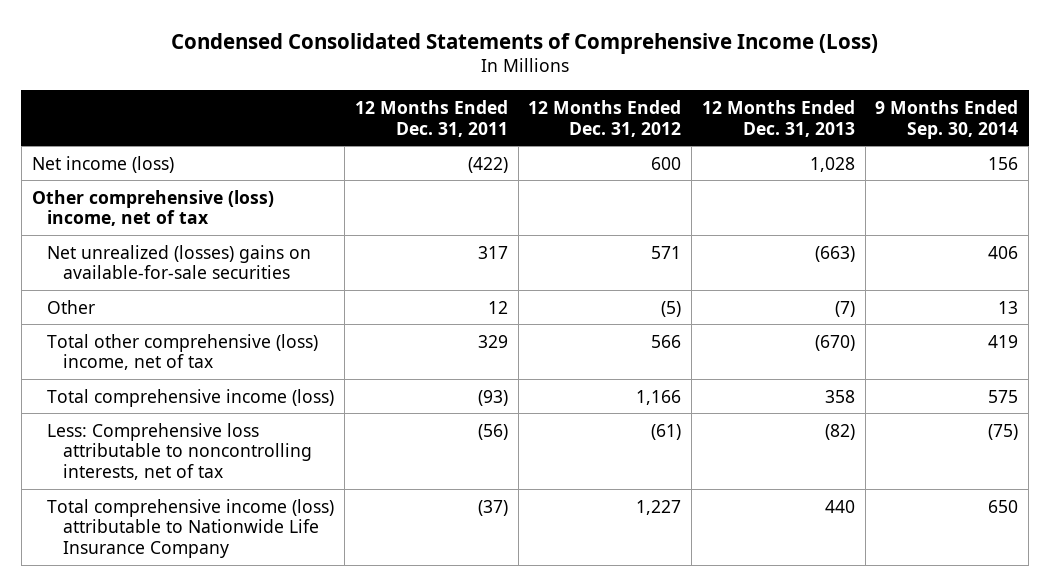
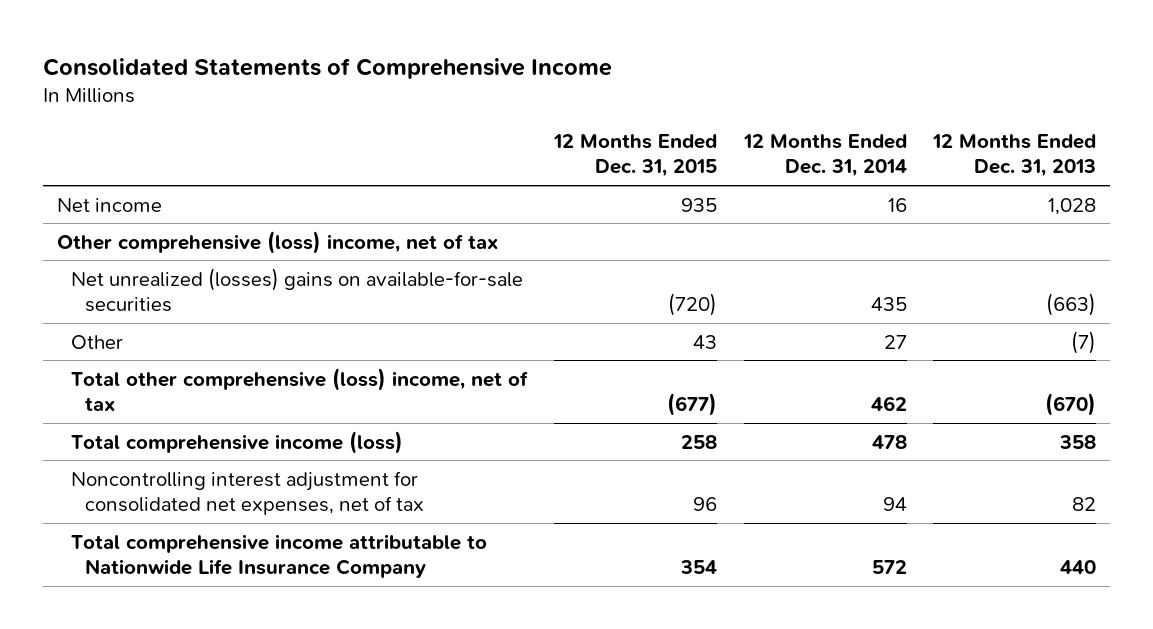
- Condensed Consolidated Statements of Comprehensive Income (Loss)
+ Consolidated Statements of Comprehensive Income
- | 12 Months Ended Dec. 31, 2011 | 12 Months Ended Dec. 31, 2012 | 12 Months Ended Dec. 31, 2013 | 9 Months Ended Sep. 30, 2014
+ | 12 Months Ended Dec. 31, 2015 | 12 Months Ended Dec. 31, 2014 | 12 Months Ended Dec. 31, 2013
- Net income (loss) | (422) | 600 | 1,028 | 156
+ Net income | 935 | 16 | 1,028
- Less: Comprehensive loss attributable to noncontrolling interests, net of tax | (56) | (61) | (82) | (75)
- Total comprehensive income (loss) attributable to Nationwide Life Insurance Company | (37) | 1,227 | 440 | 650
+ Noncontrolling interest adjustment for consolidated net expenses, net of tax | 96 | 94 | 82
+ Total comprehensive income attributable to Nationwide Life Insurance Company | 354 | 572 | 440

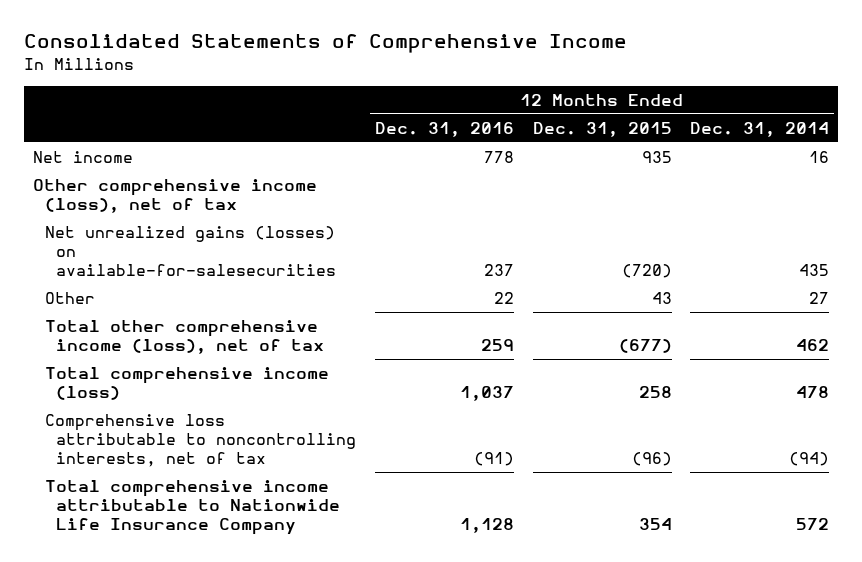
- | 12 Months Ended Dec. 31, 2015 | 12 Months Ended Dec. 31, 2014 | 12 Months Ended Dec. 31, 2013
+ | 12 Months Ended Dec. 31, 2016 | 12 Months Ended Dec. 31, 2015 | 12 Months Ended Dec. 31, 2014
- Other comprehensive (loss) income, net of tax
- Net unrealized (losses) gains on available-for-sale securities | (720) | 435 | (663)
+ Other comprehensive income (loss), net of tax
+ Net unrealized gains (losses) on available-for-salesecurities | 237 | (720) | 435
- Total other comprehensive (loss) income, net of tax | (677) | 462 | (670)
+ Total other comprehensive income (loss), net of tax | 259 | (677) | 462
- Noncontrolling interest adjustment for consolidated net expenses, net of tax | 96 | 94 | 82
+ Comprehensive loss attributable to noncontrolling interests, net of tax | (91) | (96) | (94)

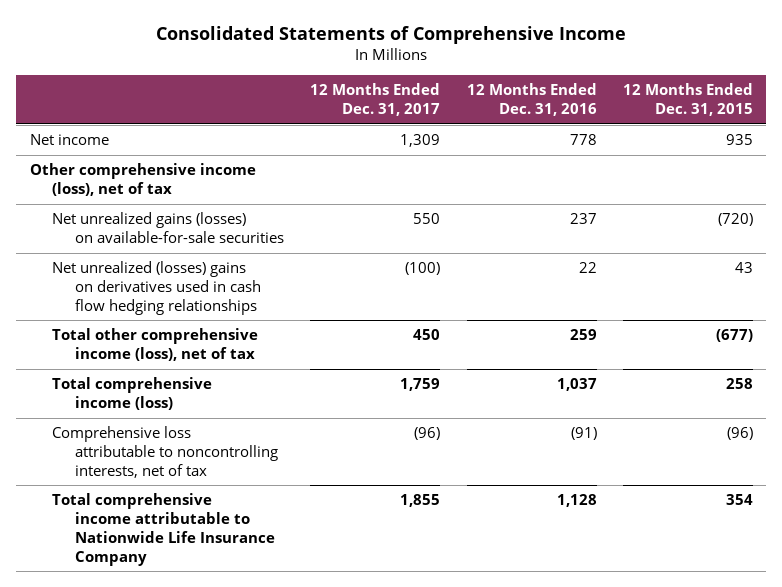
- | 12 Months Ended Dec. 31, 2016 | 12 Months Ended Dec. 31, 2015 | 12 Months Ended Dec. 31, 2014
+ | 12 Months Ended Dec. 31, 2017 | 12 Months Ended Dec. 31, 2016 | 12 Months Ended Dec. 31, 2015
- Net unrealized gains (losses) on available-for-salesecurities | 237 | (720) | 435
- Other | 22 | 43 | 27
+ Net unrealized gains (losses) on available-for-sale securities | 550 | 237 | (720)
+ Net unrealized (losses) gains on derivatives used in cash flow hedging relationships | (100) | 22 | 43

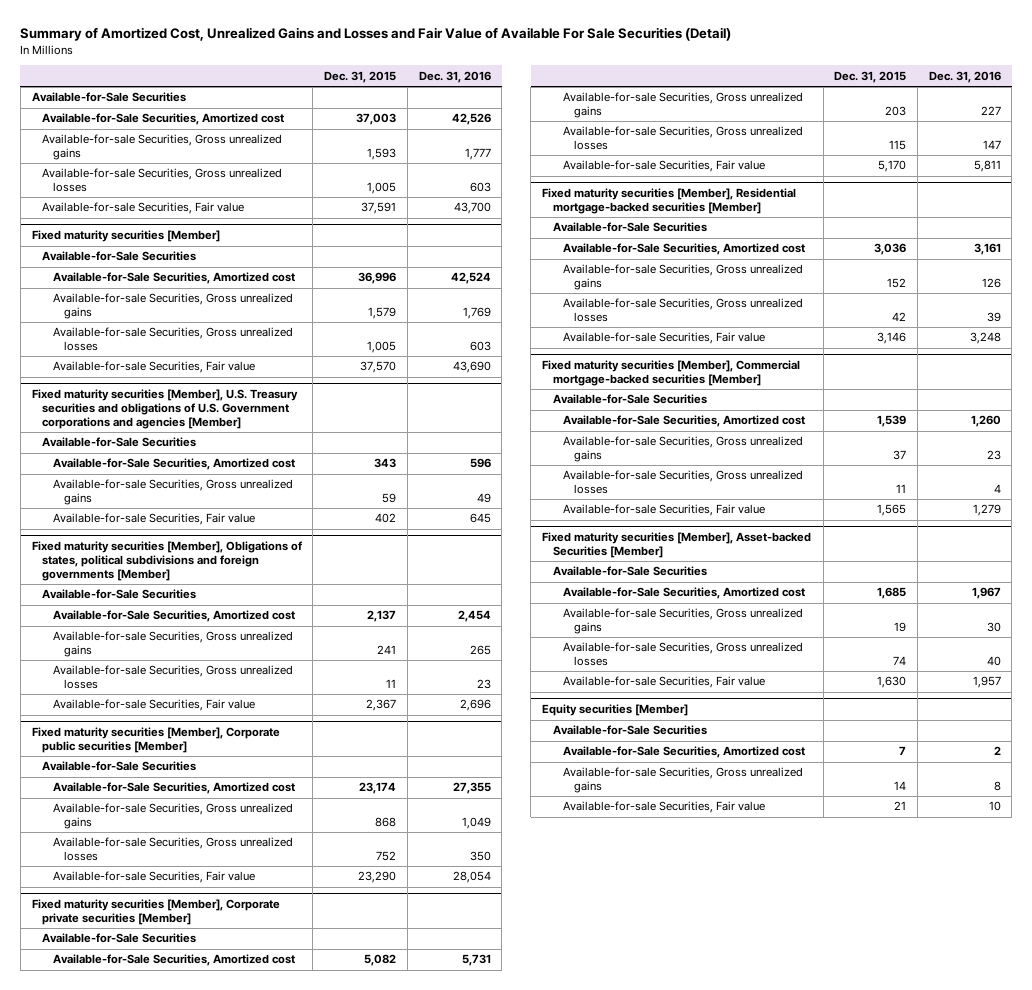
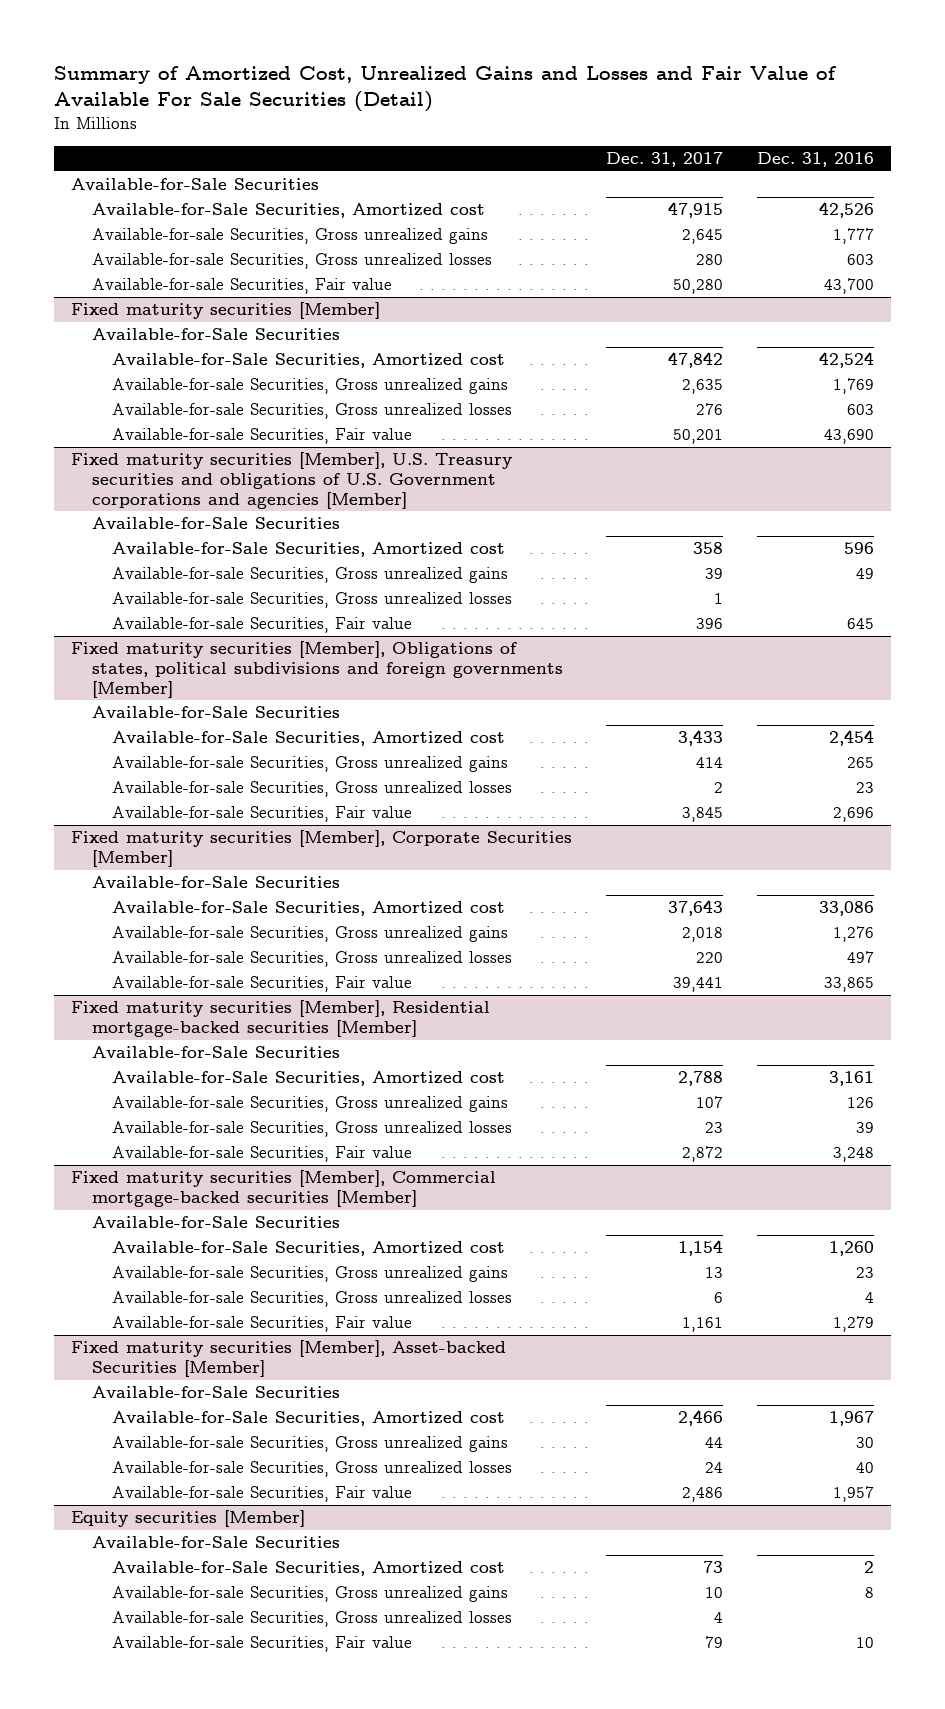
- | Dec. 31, 2015 | Dec. 31, 2016
+ | Dec. 31, 2017 | Dec. 31, 2016
@ Fixed maturity securities [Member], U.S. Treasury securities and obligations of U.S. Government corporations and agencies [Member]
+ Available-for-sale Securities, Gross unrealized losses | 1 |
- Fixed maturity securities [Member], Corporate public securities [Member]
- Available-for-Sale Securities
- Available-for-Sale Securities, Amortized cost | 23,174 | 27,355
- Available-for-sale Securities, Gross unrealized gains | 868 | 1,049
- Available-for-sale Securities, Gross unrealized losses | 752 | 350
- Available-for-sale Securities, Fair value | 23,290 | 28,054
- Fixed maturity securities [Member], Corporate private securities [Member]
+ Fixed maturity securities [Member], Corporate Securities [Member]
- Available-for-Sale Securities, Amortized cost | 5,082 | 5,731
- Available-for-sale Securities, Gross unrealized gains | 203 | 227
- Available-for-sale Securities, Gross unrealized losses | 115 | 147
- Available-for-sale Securities, Fair value | 5,170 | 5,811
+ Available-for-Sale Securities, Amortized cost | 37,643 | 33,086
+ Available-for-sale Securities, Gross unrealized gains | 2,018 | 1,276
+ Available-for-sale Securities, Gross unrealized losses | 220 | 497
+ Available-for-sale Securities, Fair value | 39,441 | 33,865
@ Equity securities [Member]
+ Available-for-sale Securities, Gross unrealized losses | 4 |

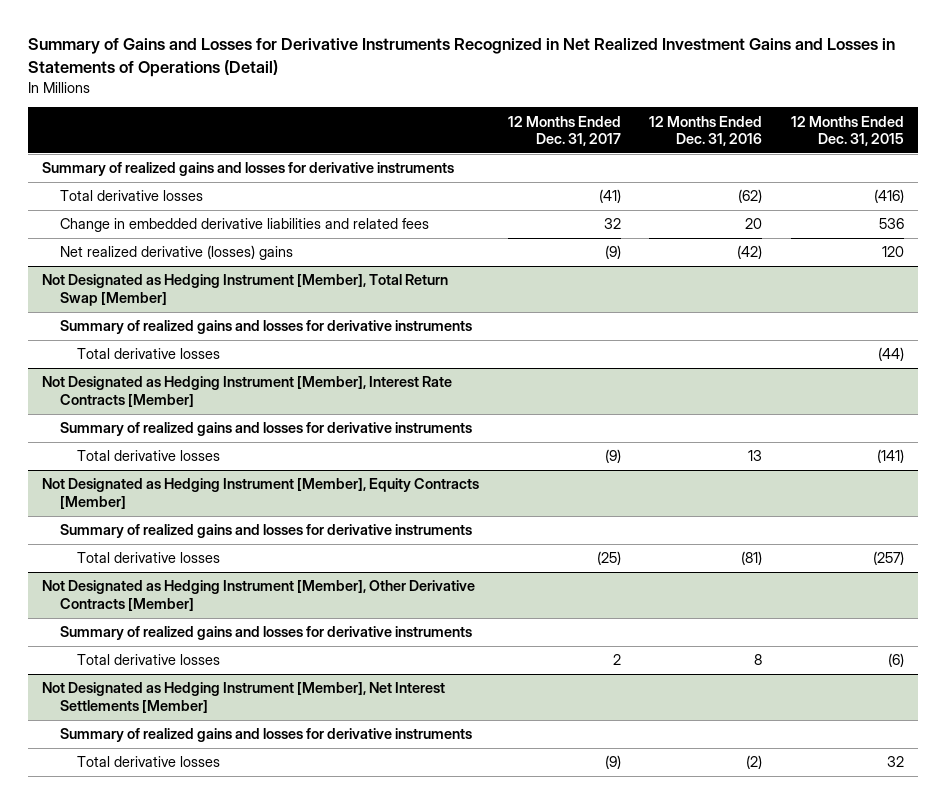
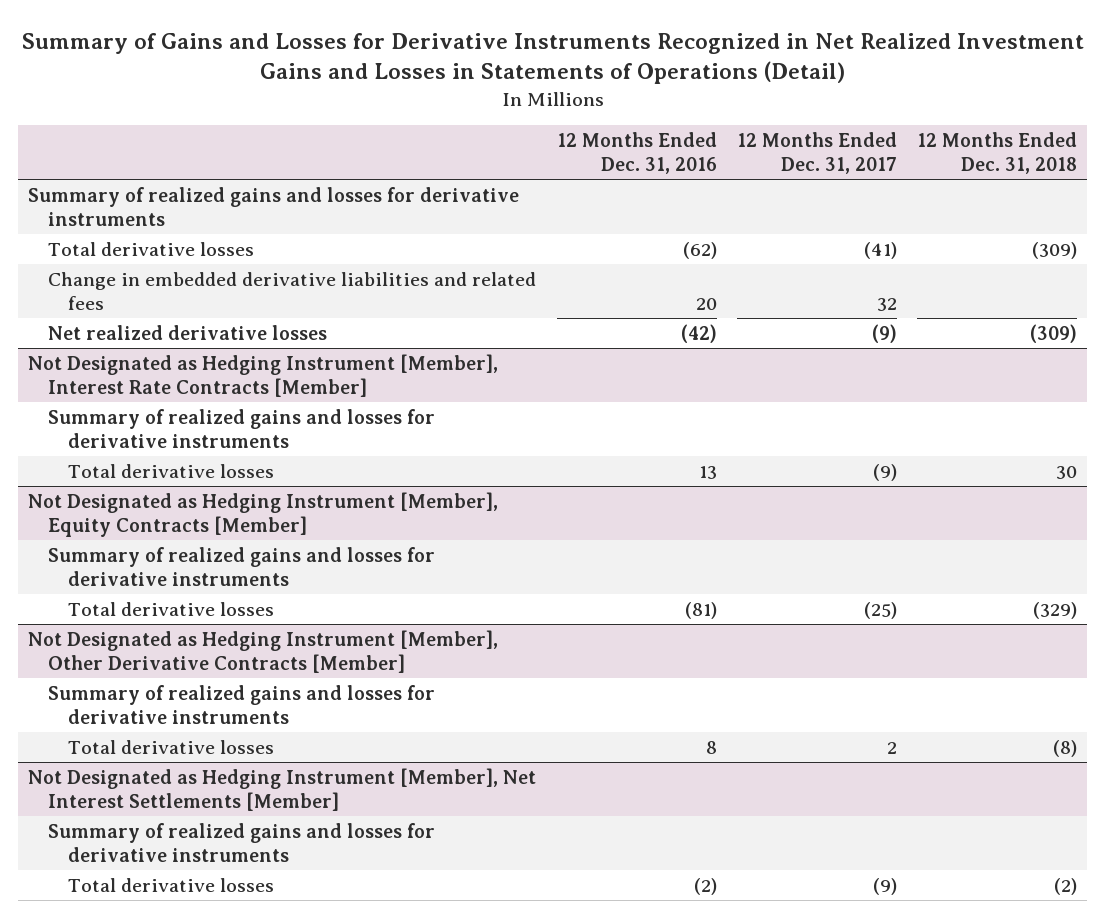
- | 12 Months Ended Dec. 31, 2017 | 12 Months Ended Dec. 31, 2016 | 12 Months Ended Dec. 31, 2015
+ | 12 Months Ended Dec. 31, 2016 | 12 Months Ended Dec. 31, 2017 | 12 Months Ended Dec. 31, 2018
- Net realized derivative (losses) gains | (9) | (42) | 120
- Not Designated as Hedging Instrument [Member], Total Return Swap [Member]
- Summary of realized gains and losses for derivative instruments
- Total derivative losses | | | (44)
+ Net realized derivative losses | (42) | (9) | (309)

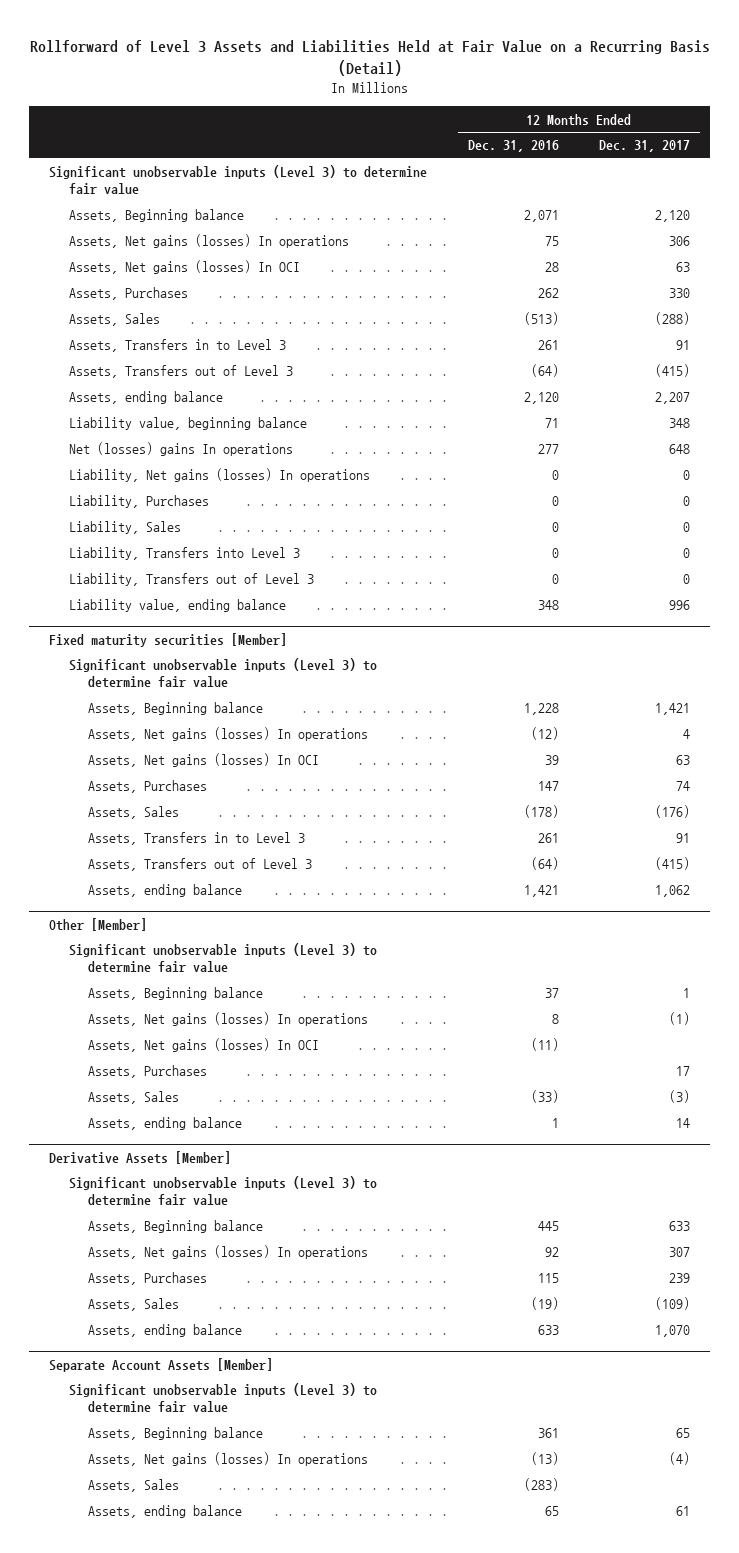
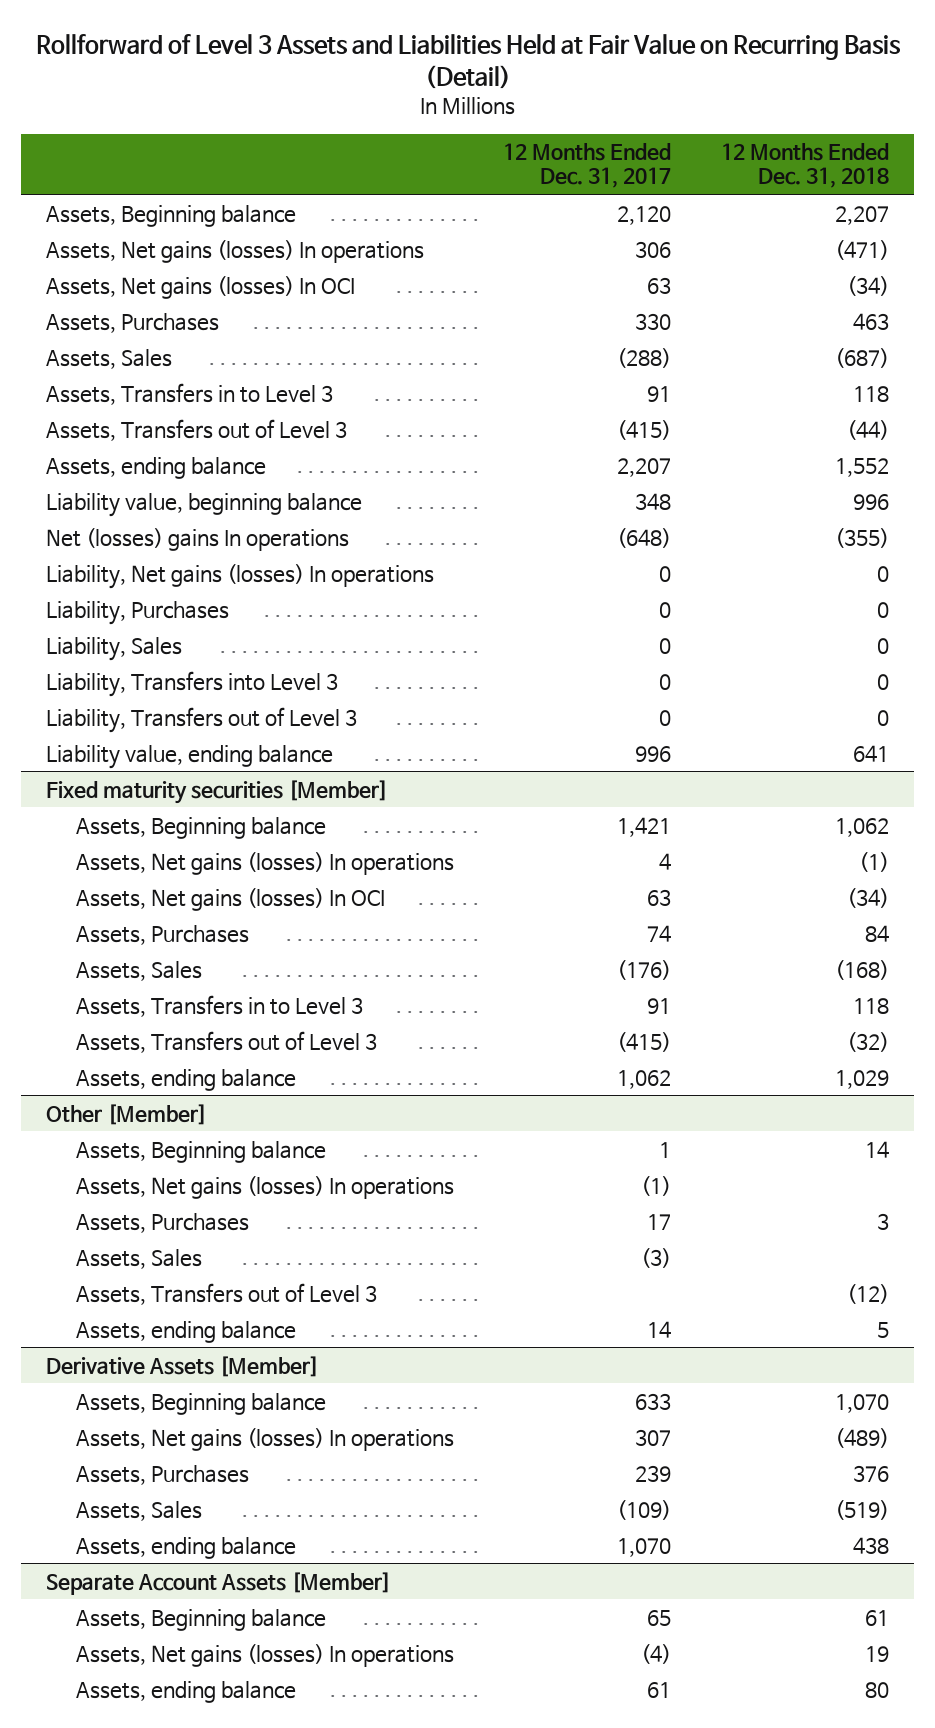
- Rollforward of Level 3 Assets and Liabilities Held at Fair Value on a Recurring Basis (Detail)
+ Rollforward of Level 3 Assets and Liabilities Held at Fair Value on Recurring Basis (Detail)
- | 12 Months Ended Dec. 31, 2016 | 12 Months Ended Dec. 31, 2017
+ | 12 Months Ended Dec. 31, 2017 | 12 Months Ended Dec. 31, 2018
- Significant unobservable inputs (Level 3) to determine fair value
- Net (losses) gains In operations | 277 | 648
+ Net (losses) gains In operations | (648) | (355)
@ Fixed maturity securities [Member]
- Significant unobservable inputs (Level 3) to determine fair value
@ Other [Member]
- Significant unobservable inputs (Level 3) to determine fair value
- Assets, Net gains (losses) In OCI | (11) |
+ Assets, Transfers out of Level 3 | | (12)
@ Derivative Assets [Member]
- Significant unobservable inputs (Level 3) to determine fair value
@ Separate Account Assets [Member]
- Significant unobservable inputs (Level 3) to determine fair value
- Assets, Sales | (283) |

